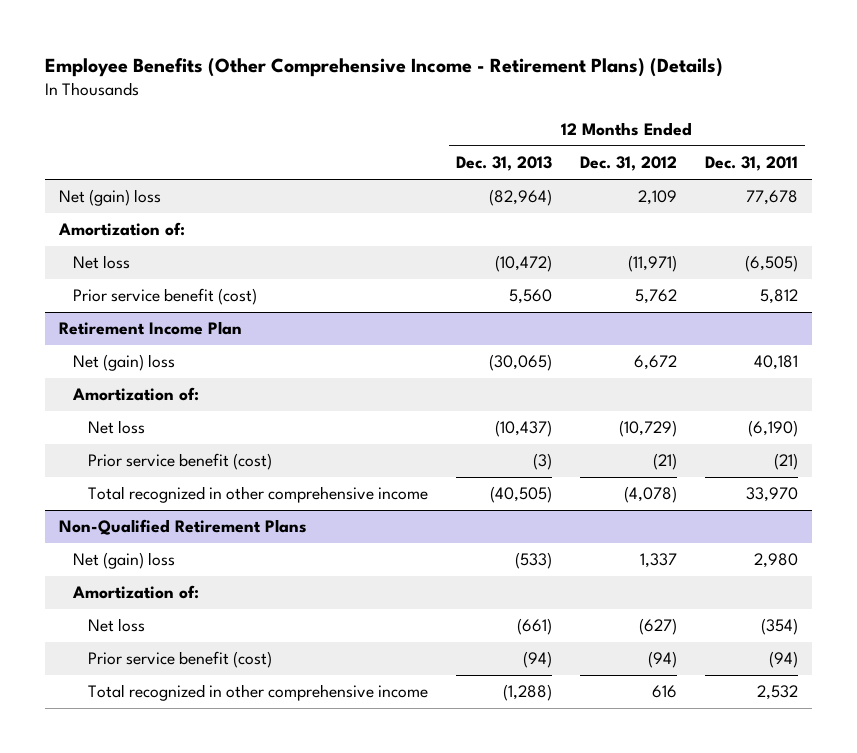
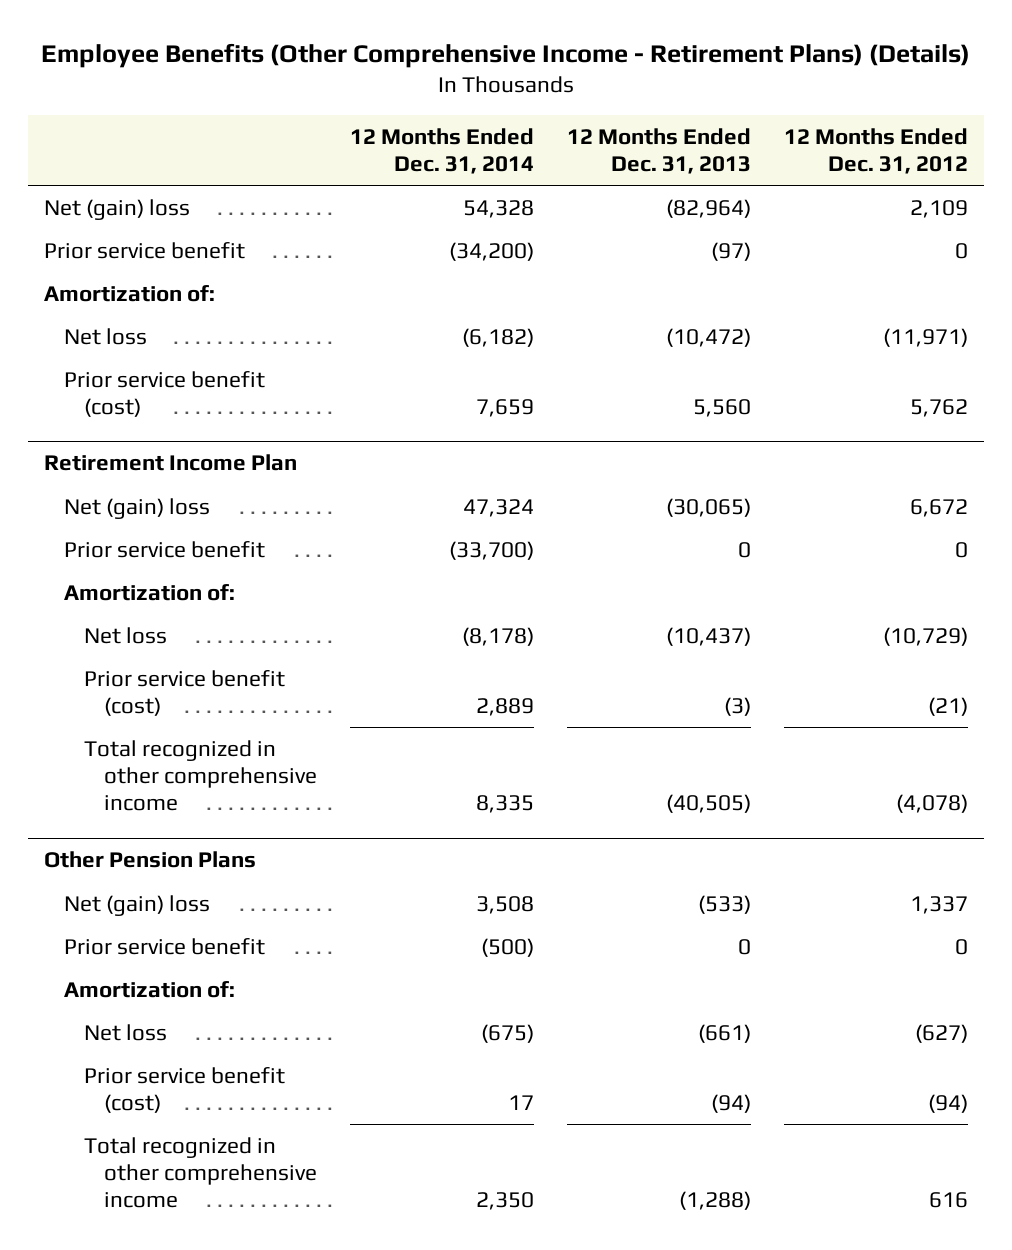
- | 12 Months Ended Dec. 31, 2013 | 12 Months Ended Dec. 31, 2012 | 12 Months Ended Dec. 31, 2011
+ | 12 Months Ended Dec. 31, 2014 | 12 Months Ended Dec. 31, 2013 | 12 Months Ended Dec. 31, 2012
+ Prior service benefit | (34,200) | (97) | 0
@ Retirement Income Plan
+ Prior service benefit | (33,700) | 0 | 0
- Non-Qualified Retirement Plans
+ Other Pension Plans
+ Prior service benefit | (500) | 0 | 0

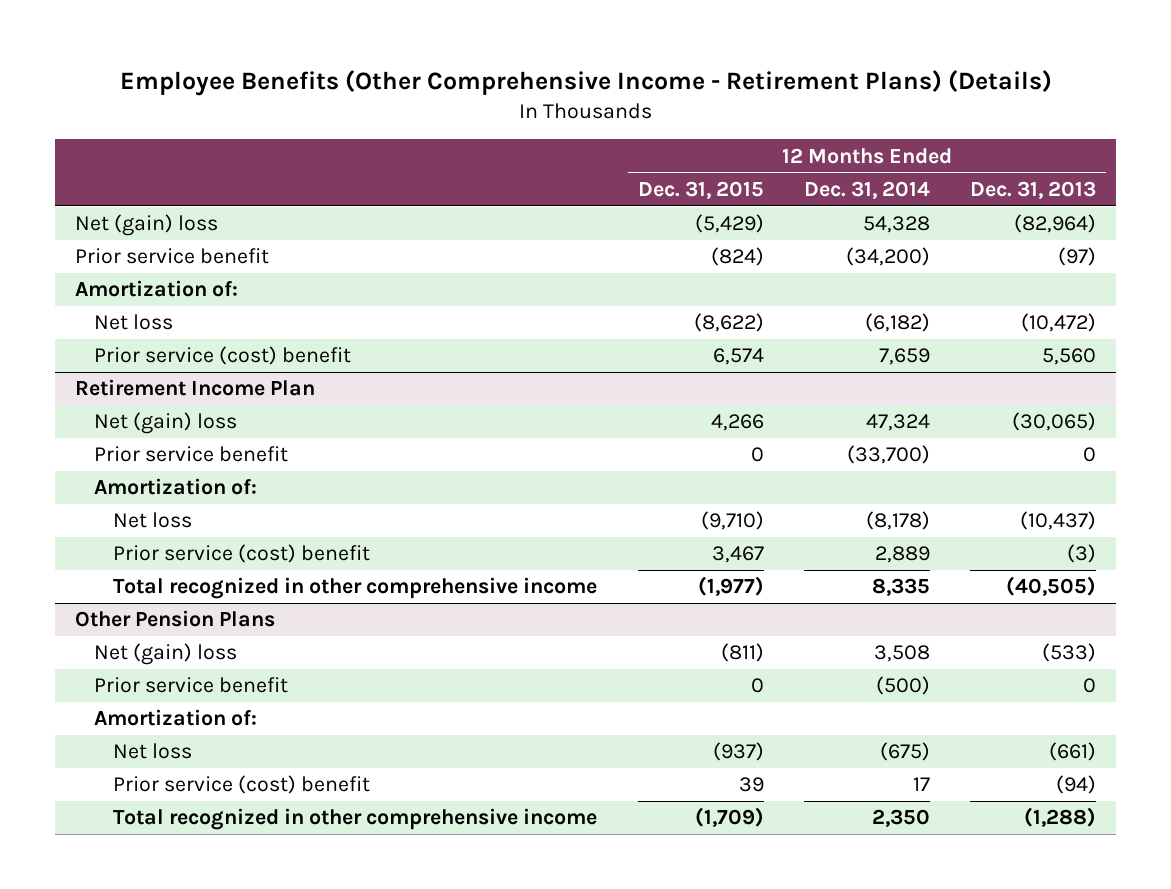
- | 12 Months Ended Dec. 31, 2014 | 12 Months Ended Dec. 31, 2013 | 12 Months Ended Dec. 31, 2012
+ | 12 Months Ended Dec. 31, 2015 | 12 Months Ended Dec. 31, 2014 | 12 Months Ended Dec. 31, 2013
- Prior service benefit (cost) | 7,659 | 5,560 | 5,762
+ Prior service (cost) benefit | 6,574 | 7,659 | 5,560
@ Retirement Income Plan
- Prior service benefit (cost) | 2,889 | (3) | (21)
+ Prior service (cost) benefit | 3,467 | 2,889 | (3)
@ Other Pension Plans
- Prior service benefit (cost) | 17 | (94) | (94)
+ Prior service (cost) benefit | 39 | 17 | (94)

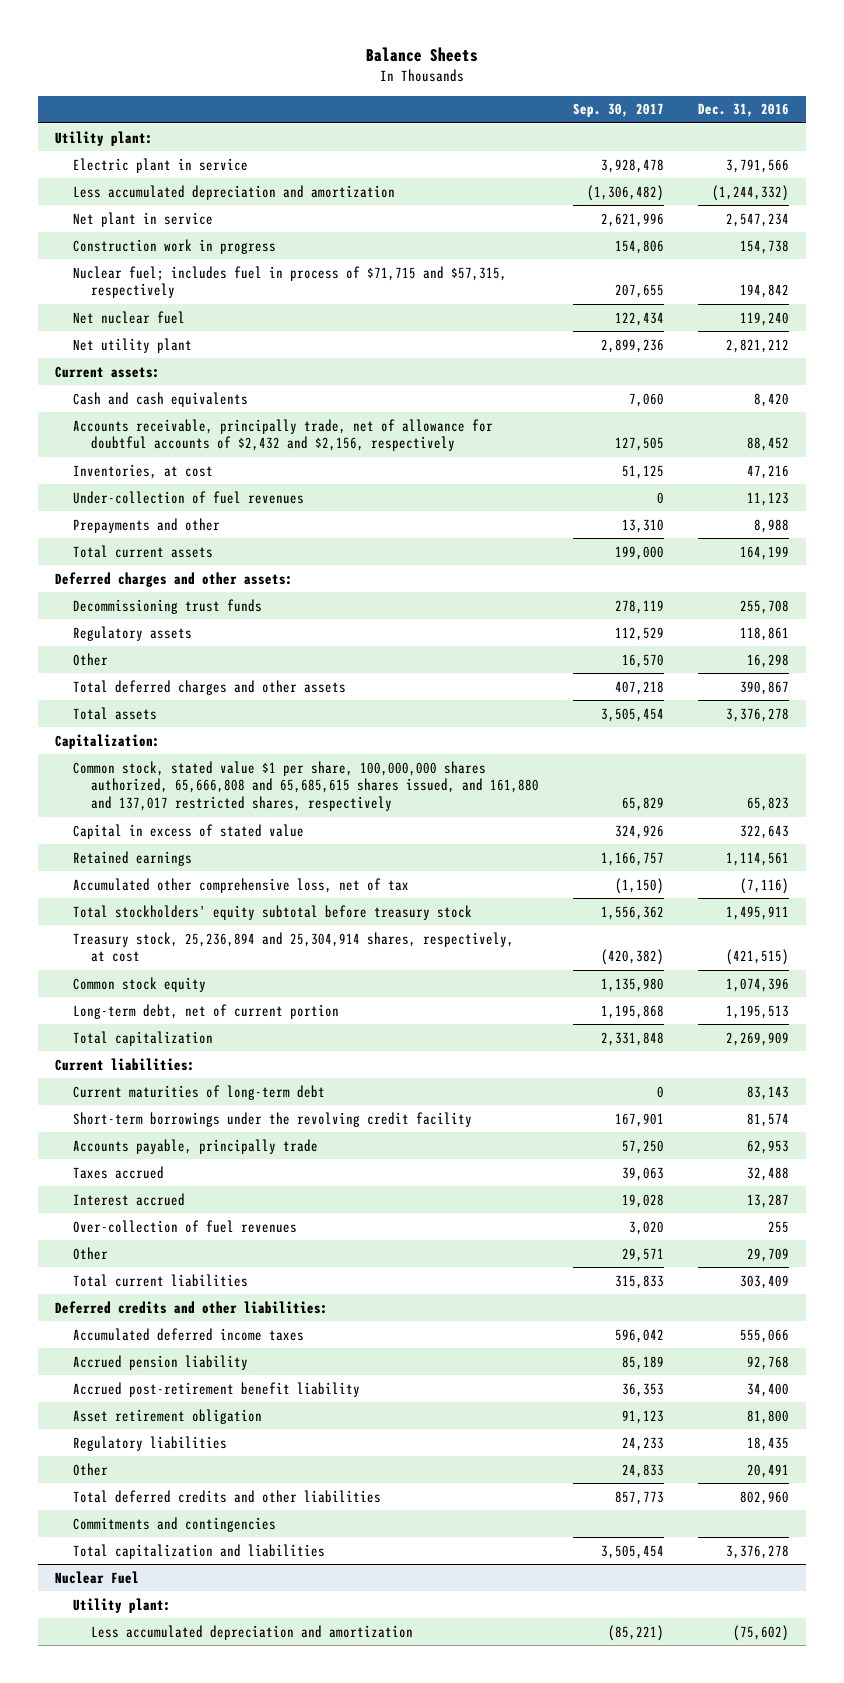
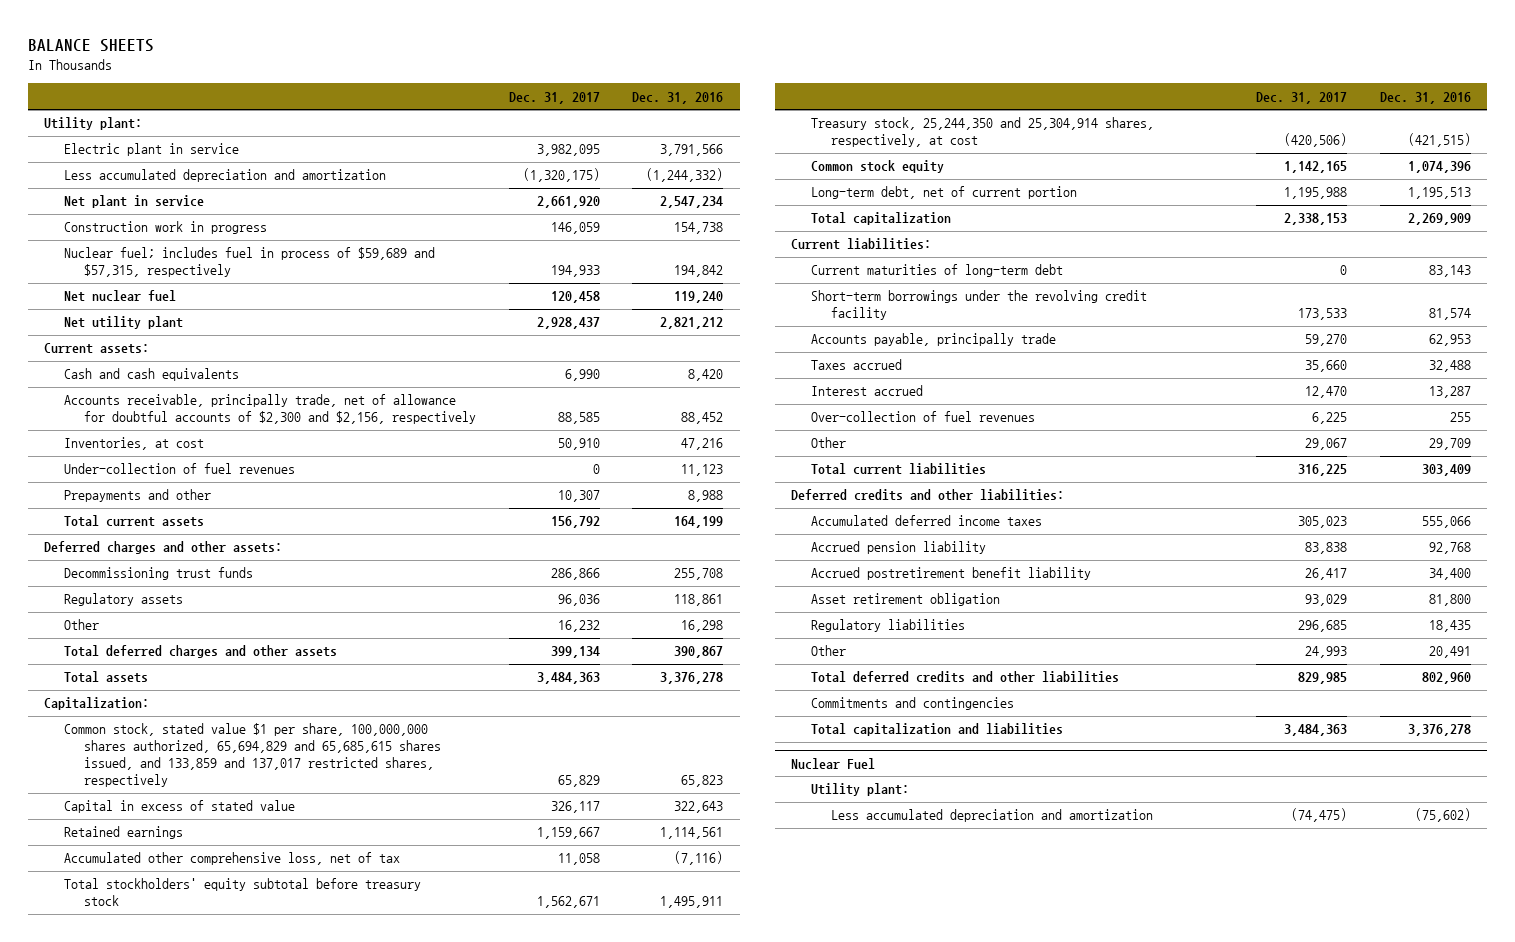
- Balance Sheets
+ BALANCE SHEETS
- | Sep. 30, 2017 | Dec. 31, 2016
+ | Dec. 31, 2017 | Dec. 31, 2016
- Nuclear fuel; includes fuel in process of $71,715 and $57,315, respectively | 207,655 | 194,842
+ Nuclear fuel; includes fuel in process of $59,689 and $57,315, respectively | 194,933 | 194,842
- Accounts receivable, principally trade, net of allowance for doubtful accounts of $2,432 and $2,156, respectively | 127,505 | 88,452
+ Accounts receivable, principally trade, net of allowance for doubtful accounts of $2,300 and $2,156, respectively | 88,585 | 88,452
- Common stock, stated value $1 per share, 100,000,000 shares authorized, 65,666,808 and 65,685,615 shares issued, and 161,880 and 137,017 restricted shares, respectively | 65,829 | 65,823
+ Common stock, stated value $1 per share, 100,000,000 shares authorized, 65,694,829 and 65,685,615 shares issued, and 133,859 and 137,017 restricted shares, respectively | 65,829 | 65,823
- Treasury stock, 25,236,894 and 25,304,914 shares, respectively, at cost | (420,382) | (421,515)
+ Treasury stock, 25,244,350 and 25,304,914 shares, respectively, at cost | (420,506) | (421,515)
- Accrued post-retirement benefit liability | 36,353 | 34,400
+ Accrued postretirement benefit liability | 26,417 | 34,400

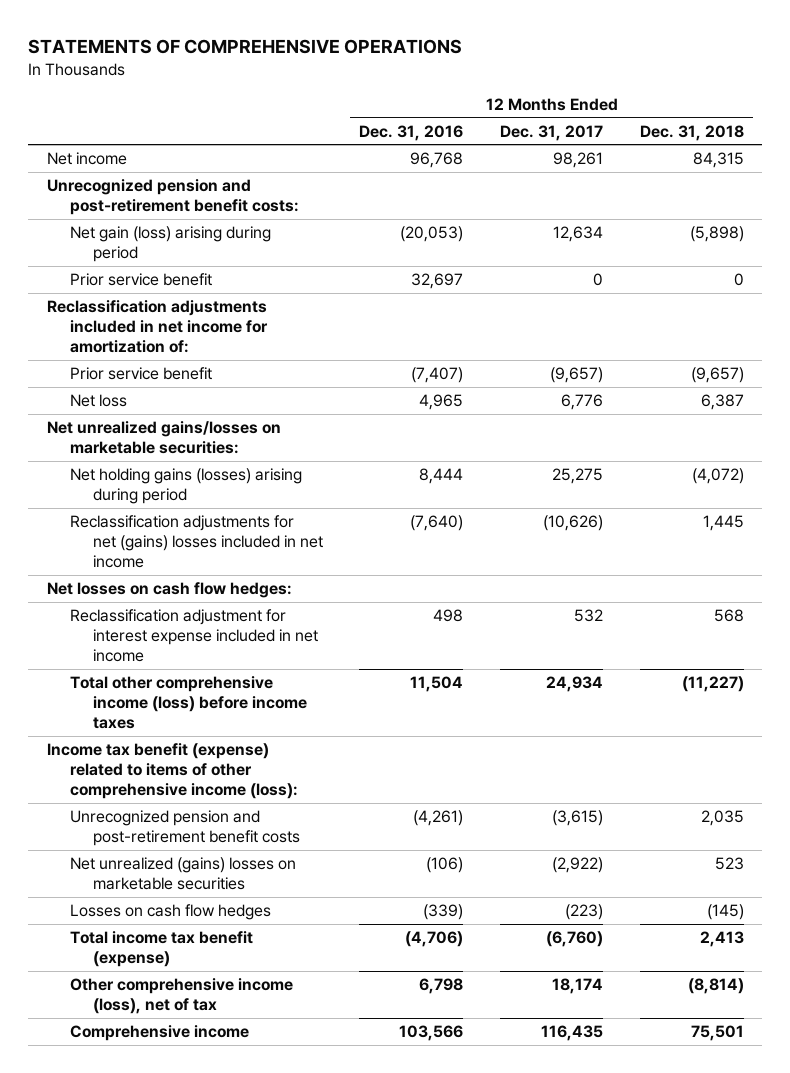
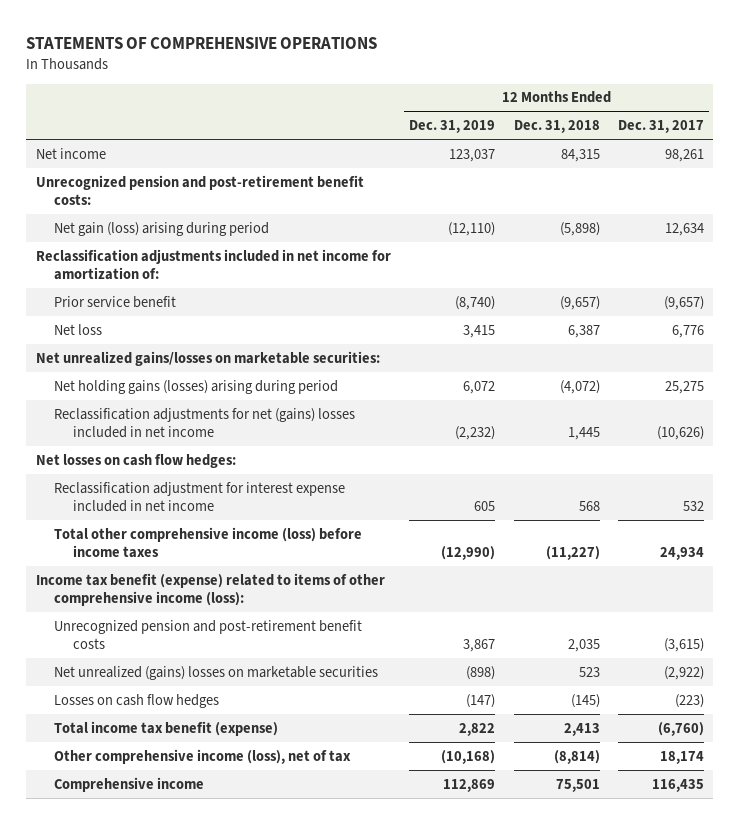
- | 12 Months Ended Dec. 31, 2016 | 12 Months Ended Dec. 31, 2017 | 12 Months Ended Dec. 31, 2018
+ | 12 Months Ended Dec. 31, 2019 | 12 Months Ended Dec. 31, 2018 | 12 Months Ended Dec. 31, 2017
- Prior service benefit | 32,697 | 0 | 0

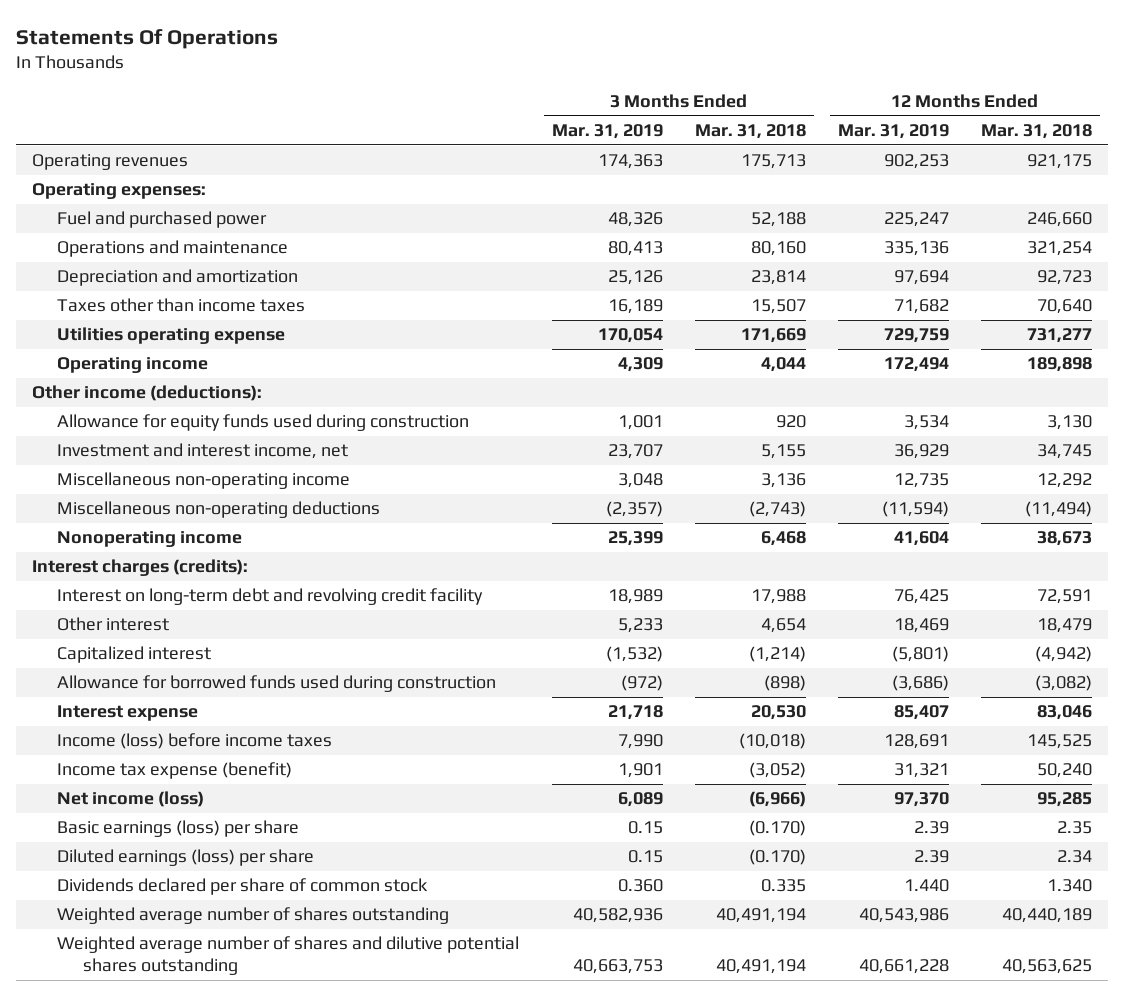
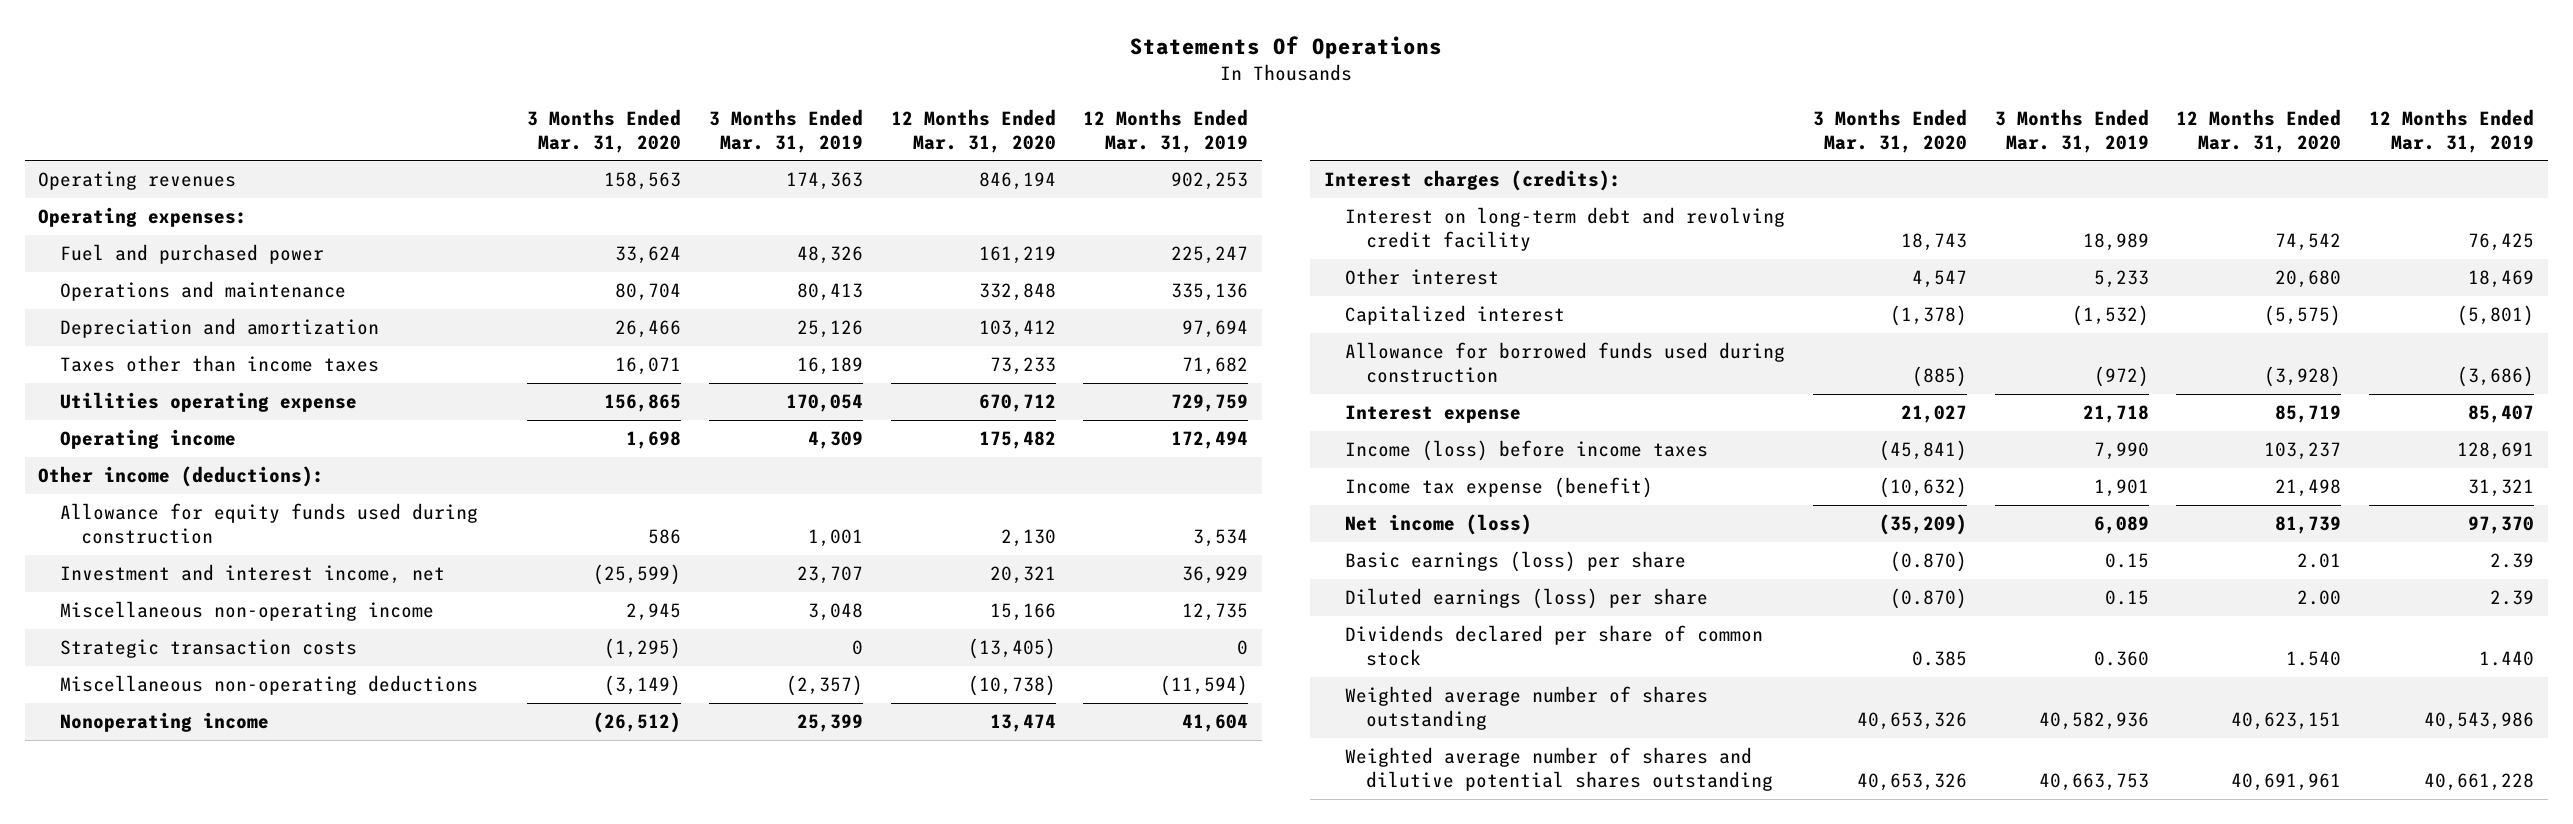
- | 3 Months Ended Mar. 31, 2019 | 3 Months Ended Mar. 31, 2018 | 12 Months Ended Mar. 31, 2019 | 12 Months Ended Mar. 31, 2018
+ | 3 Months Ended Mar. 31, 2020 | 3 Months Ended Mar. 31, 2019 | 12 Months Ended Mar. 31, 2020 | 12 Months Ended Mar. 31, 2019
+ Strategic transaction costs | (1,295) | 0 | (13,405) | 0

